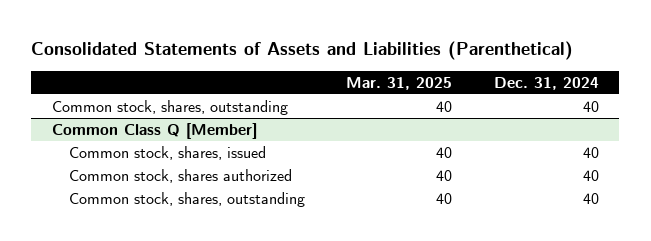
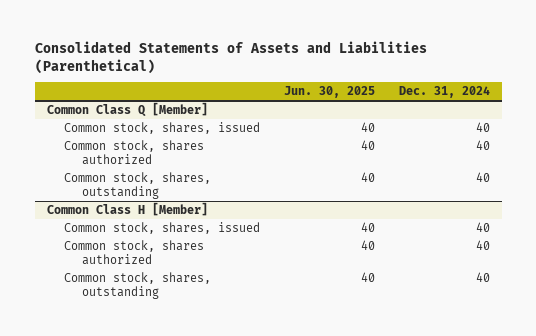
- | Mar. 31, 2025 | Dec. 31, 2024
+ | Jun. 30, 2025 | Dec. 31, 2024
- Common stock, shares, outstanding | 40 | 40
+ Common Class H [Member]
+ Common stock, shares, issued | 40 | 40
+ Common stock, shares authorized | 40 | 40
+ Common stock, shares, outstanding | 40 | 40

